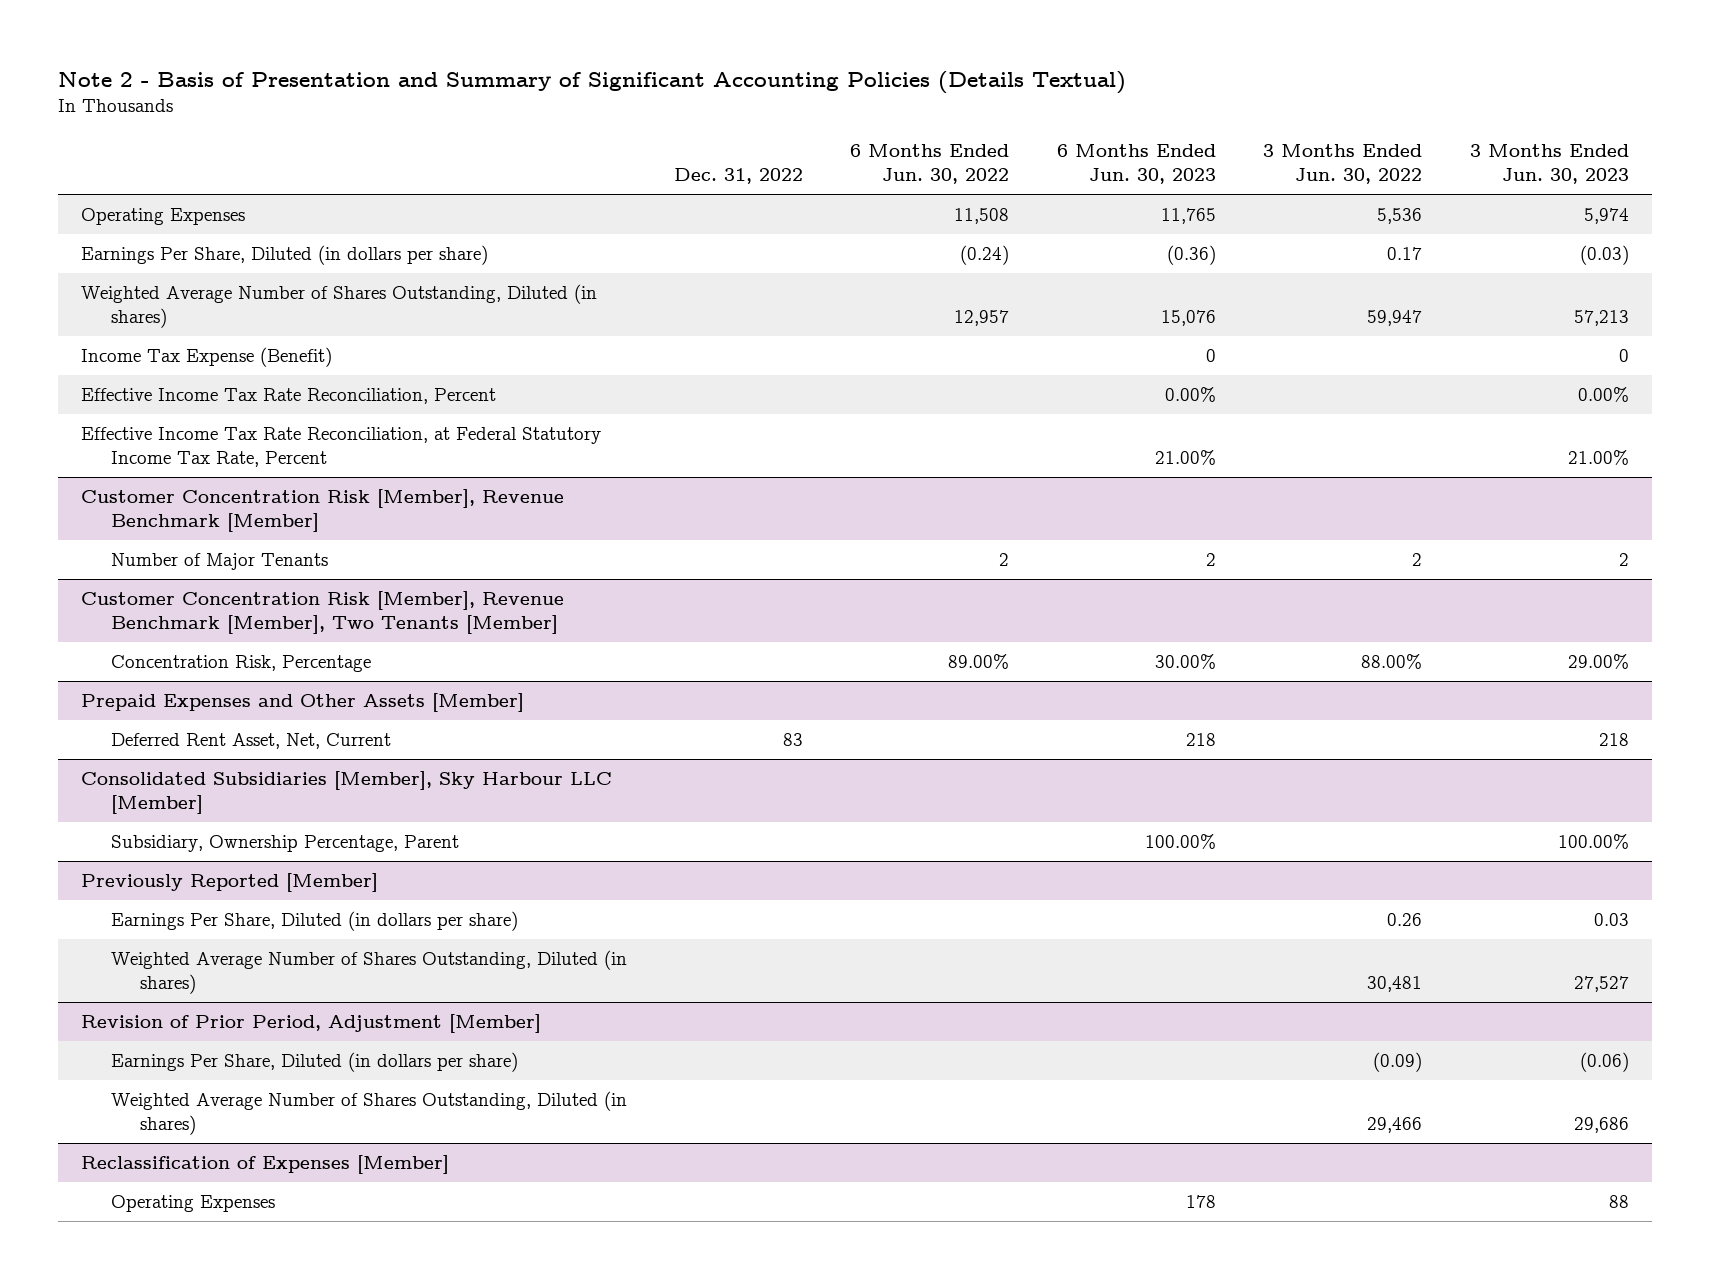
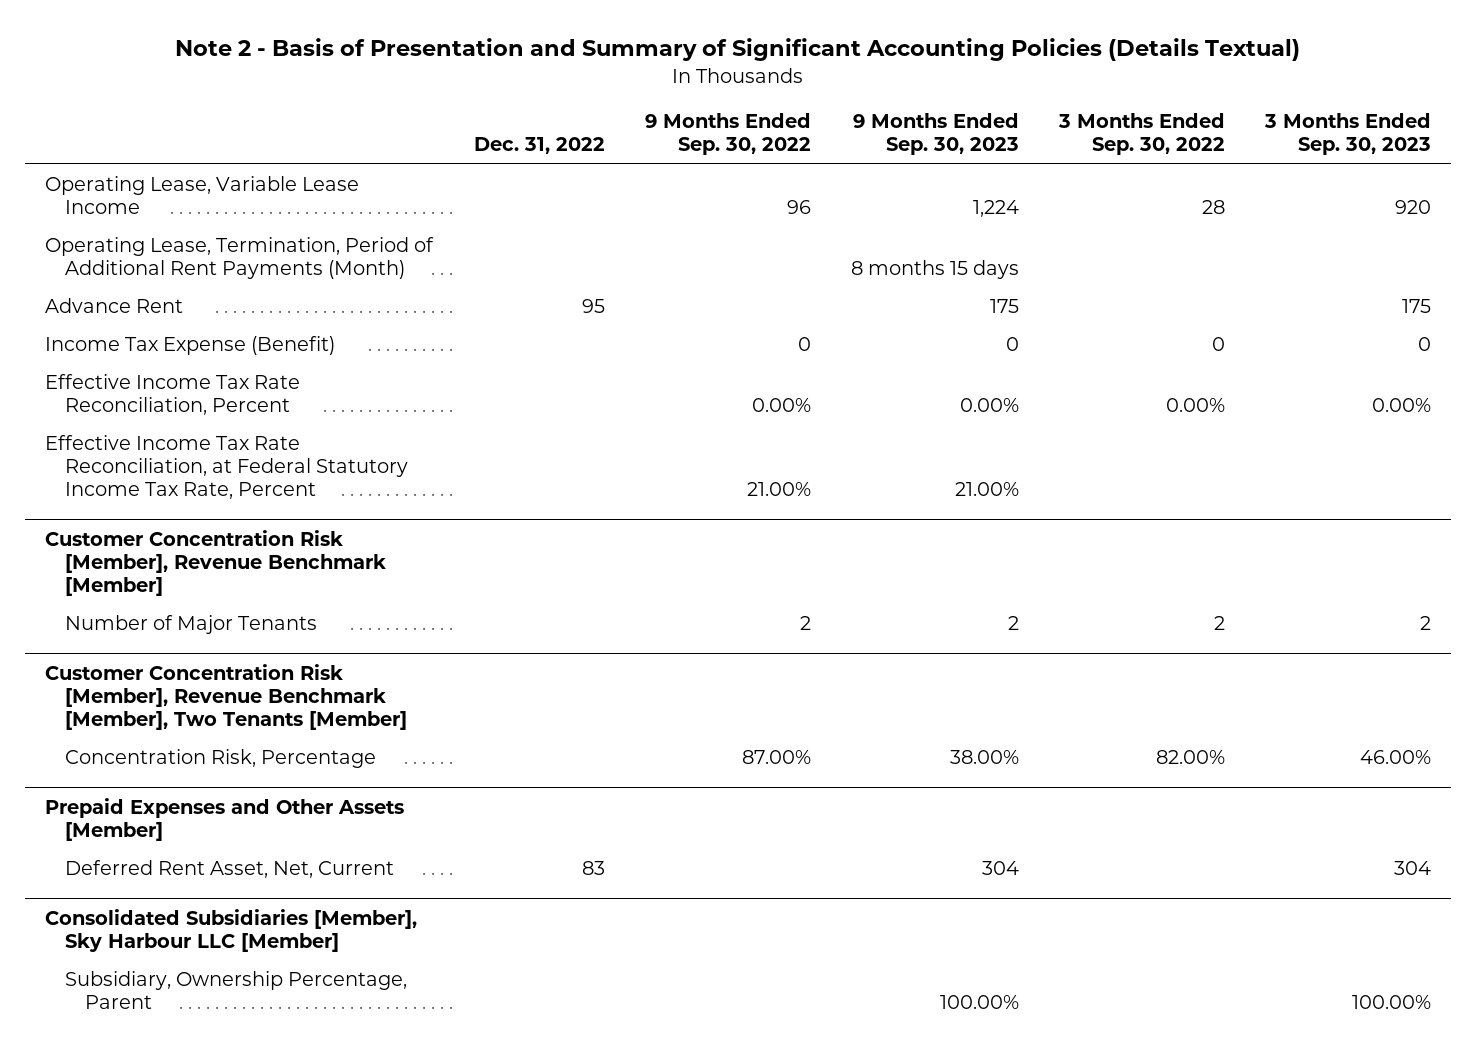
- | Dec. 31, 2022 | 6 Months Ended Jun. 30, 2022 | 6 Months Ended Jun. 30, 2023 | 3 Months Ended Jun. 30, 2022 | 3 Months Ended Jun. 30, 2023
+ | Dec. 31, 2022 | 9 Months Ended Sep. 30, 2022 | 9 Months Ended Sep. 30, 2023 | 3 Months Ended Sep. 30, 2022 | 3 Months Ended Sep. 30, 2023
- Operating Expenses | | 11,508 | 11,765 | 5,536 | 5,974
- Earnings Per Share, Diluted (in dollars per share) | | (0.24) | (0.36) | 0.17 | (0.03)
- Weighted Average Number of Shares Outstanding, Diluted (in shares) | | 12,957 | 15,076 | 59,947 | 57,213
+ Operating Lease, Variable Lease Income | | 96 | 1,224 | 28 | 920
+ Operating Lease, Termination, Period of Additional Rent Payments (Month) | | | 8 months 15 days | |
+ Advance Rent | 95 | | 175 | | 175
- Previously Reported [Member]
- Earnings Per Share, Diluted (in dollars per share) | | | | 0.26 | 0.03
- Weighted Average Number of Shares Outstanding, Diluted (in shares) | | | | 30,481 | 27,527
- Revision of Prior Period, Adjustment [Member]
- Earnings Per Share, Diluted (in dollars per share) | | | | (0.09) | (0.06)
- Weighted Average Number of Shares Outstanding, Diluted (in shares) | | | | 29,466 | 29,686
- Reclassification of Expenses [Member]
- Operating Expenses | | | 178 | | 88

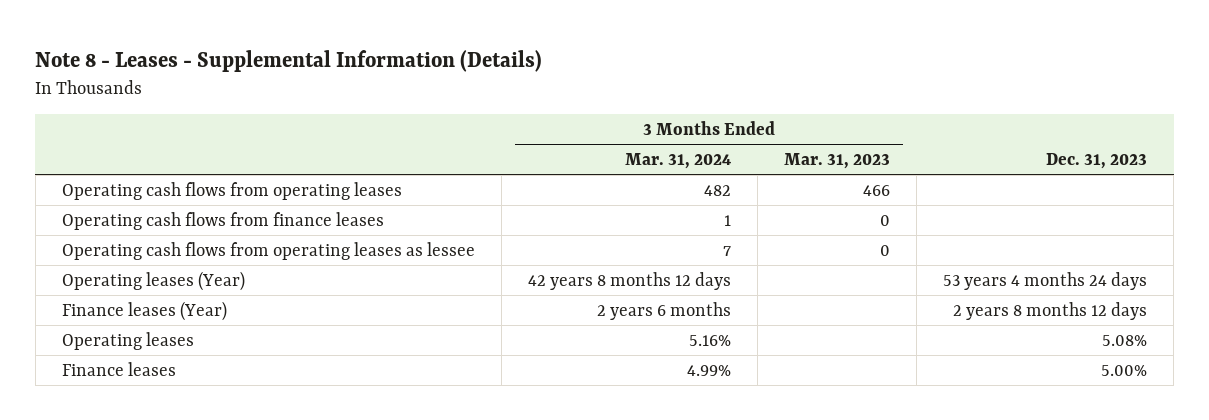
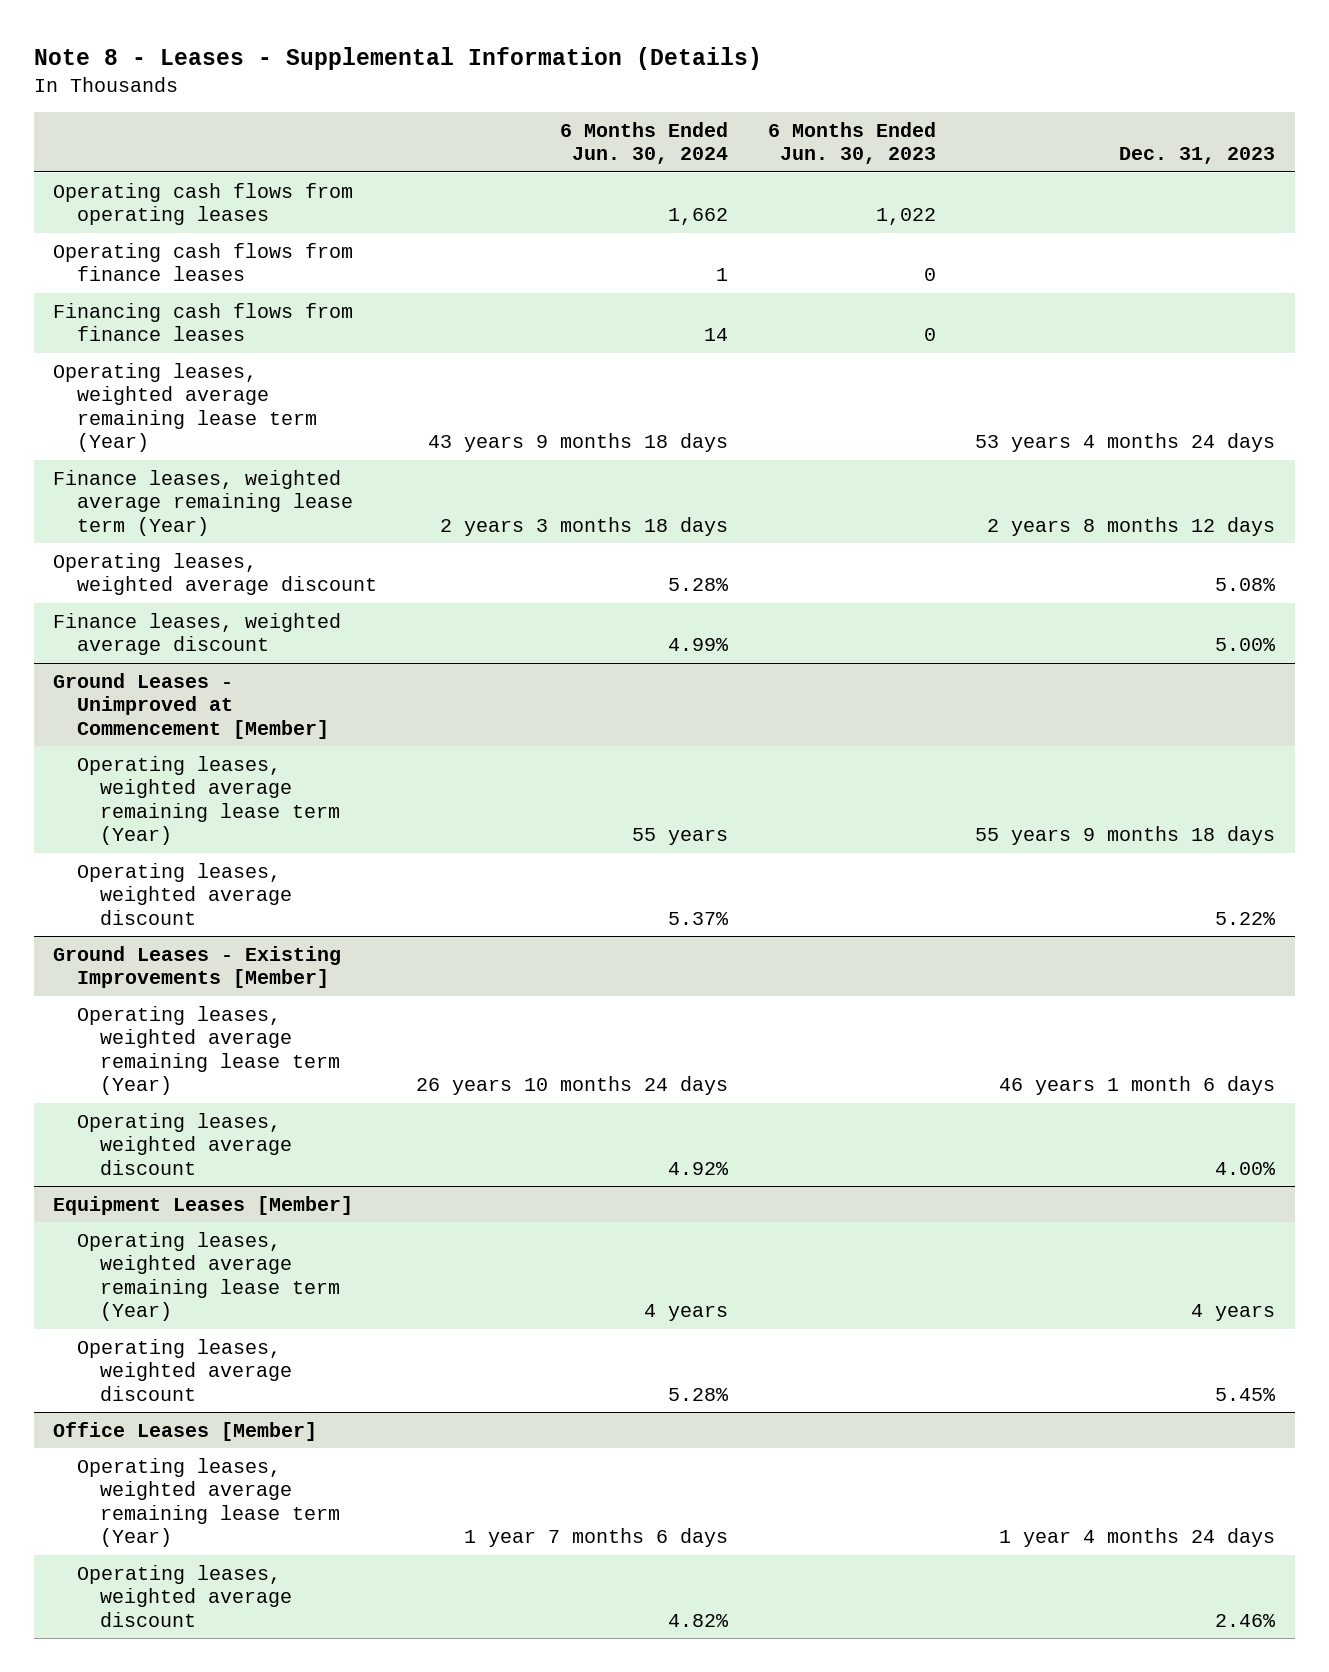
- | 3 Months Ended Mar. 31, 2024 | 3 Months Ended Mar. 31, 2023 | Dec. 31, 2023
+ | 6 Months Ended Jun. 30, 2024 | 6 Months Ended Jun. 30, 2023 | Dec. 31, 2023
- Operating cash flows from operating leases as lessee | 7 | 0 |
- Operating leases (Year) | 42 years 8 months 12 days | | 53 years 4 months 24 days
- Finance leases (Year) | 2 years 6 months | | 2 years 8 months 12 days
- Operating leases | 5.16% | | 5.08%
- Finance leases | 4.99% | | 5.00%
+ Financing cash flows from finance leases | 14 | 0 |
+ Operating leases, weighted average remaining lease term (Year) | 43 years 9 months 18 days | | 53 years 4 months 24 days
+ Finance leases, weighted average remaining lease term (Year) | 2 years 3 months 18 days | | 2 years 8 months 12 days
+ Operating leases, weighted average discount | 5.28% | | 5.08%
+ Finance leases, weighted average discount | 4.99% | | 5.00%
+ Ground Leases - Unimproved at Commencement [Member]
+ Operating leases, weighted average remaining lease term (Year) | 55 years | | 55 years 9 months 18 days
+ Operating leases, weighted average discount | 5.37% | | 5.22%
+ Ground Leases - Existing Improvements [Member]
+ Operating leases, weighted average remaining lease term (Year) | 26 years 10 months 24 days | | 46 years 1 month 6 days
+ Operating leases, weighted average discount | 4.92% | | 4.00%
+ Equipment Leases [Member]
+ Operating leases, weighted average remaining lease term (Year) | 4 years | | 4 years
+ Operating leases, weighted average discount | 5.28% | | 5.45%
+ Office Leases [Member]
+ Operating leases, weighted average remaining lease term (Year) | 1 year 7 months 6 days | | 1 year 4 months 24 days
+ Operating leases, weighted average discount | 4.82% | | 2.46%

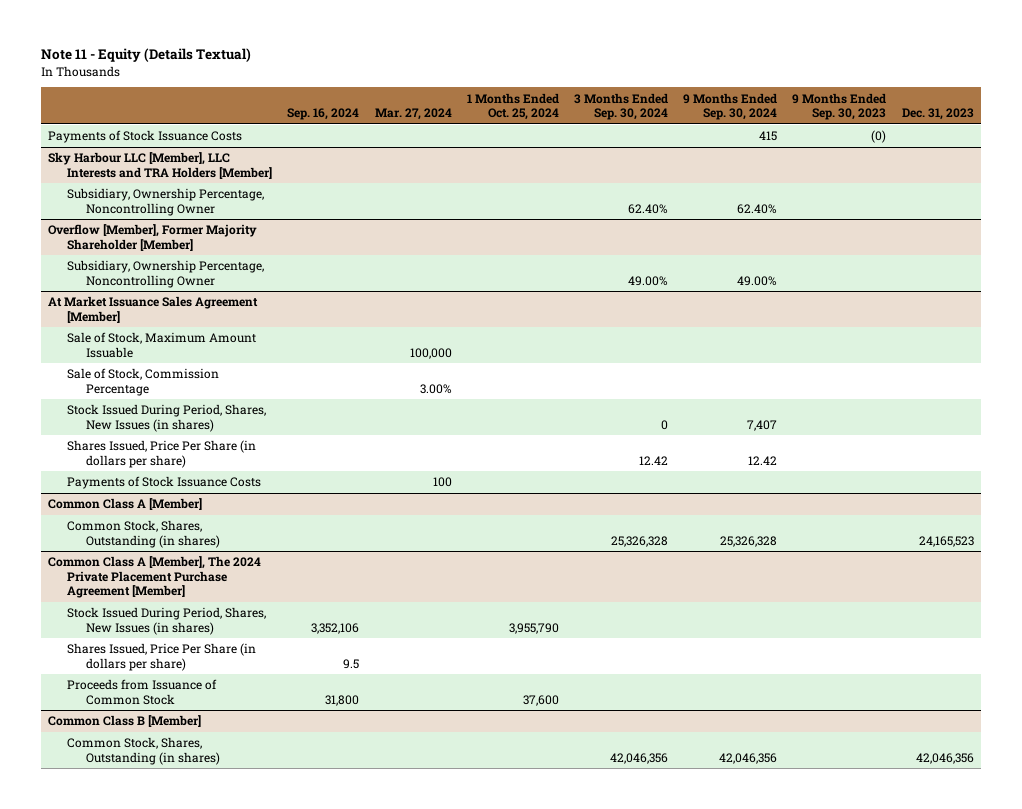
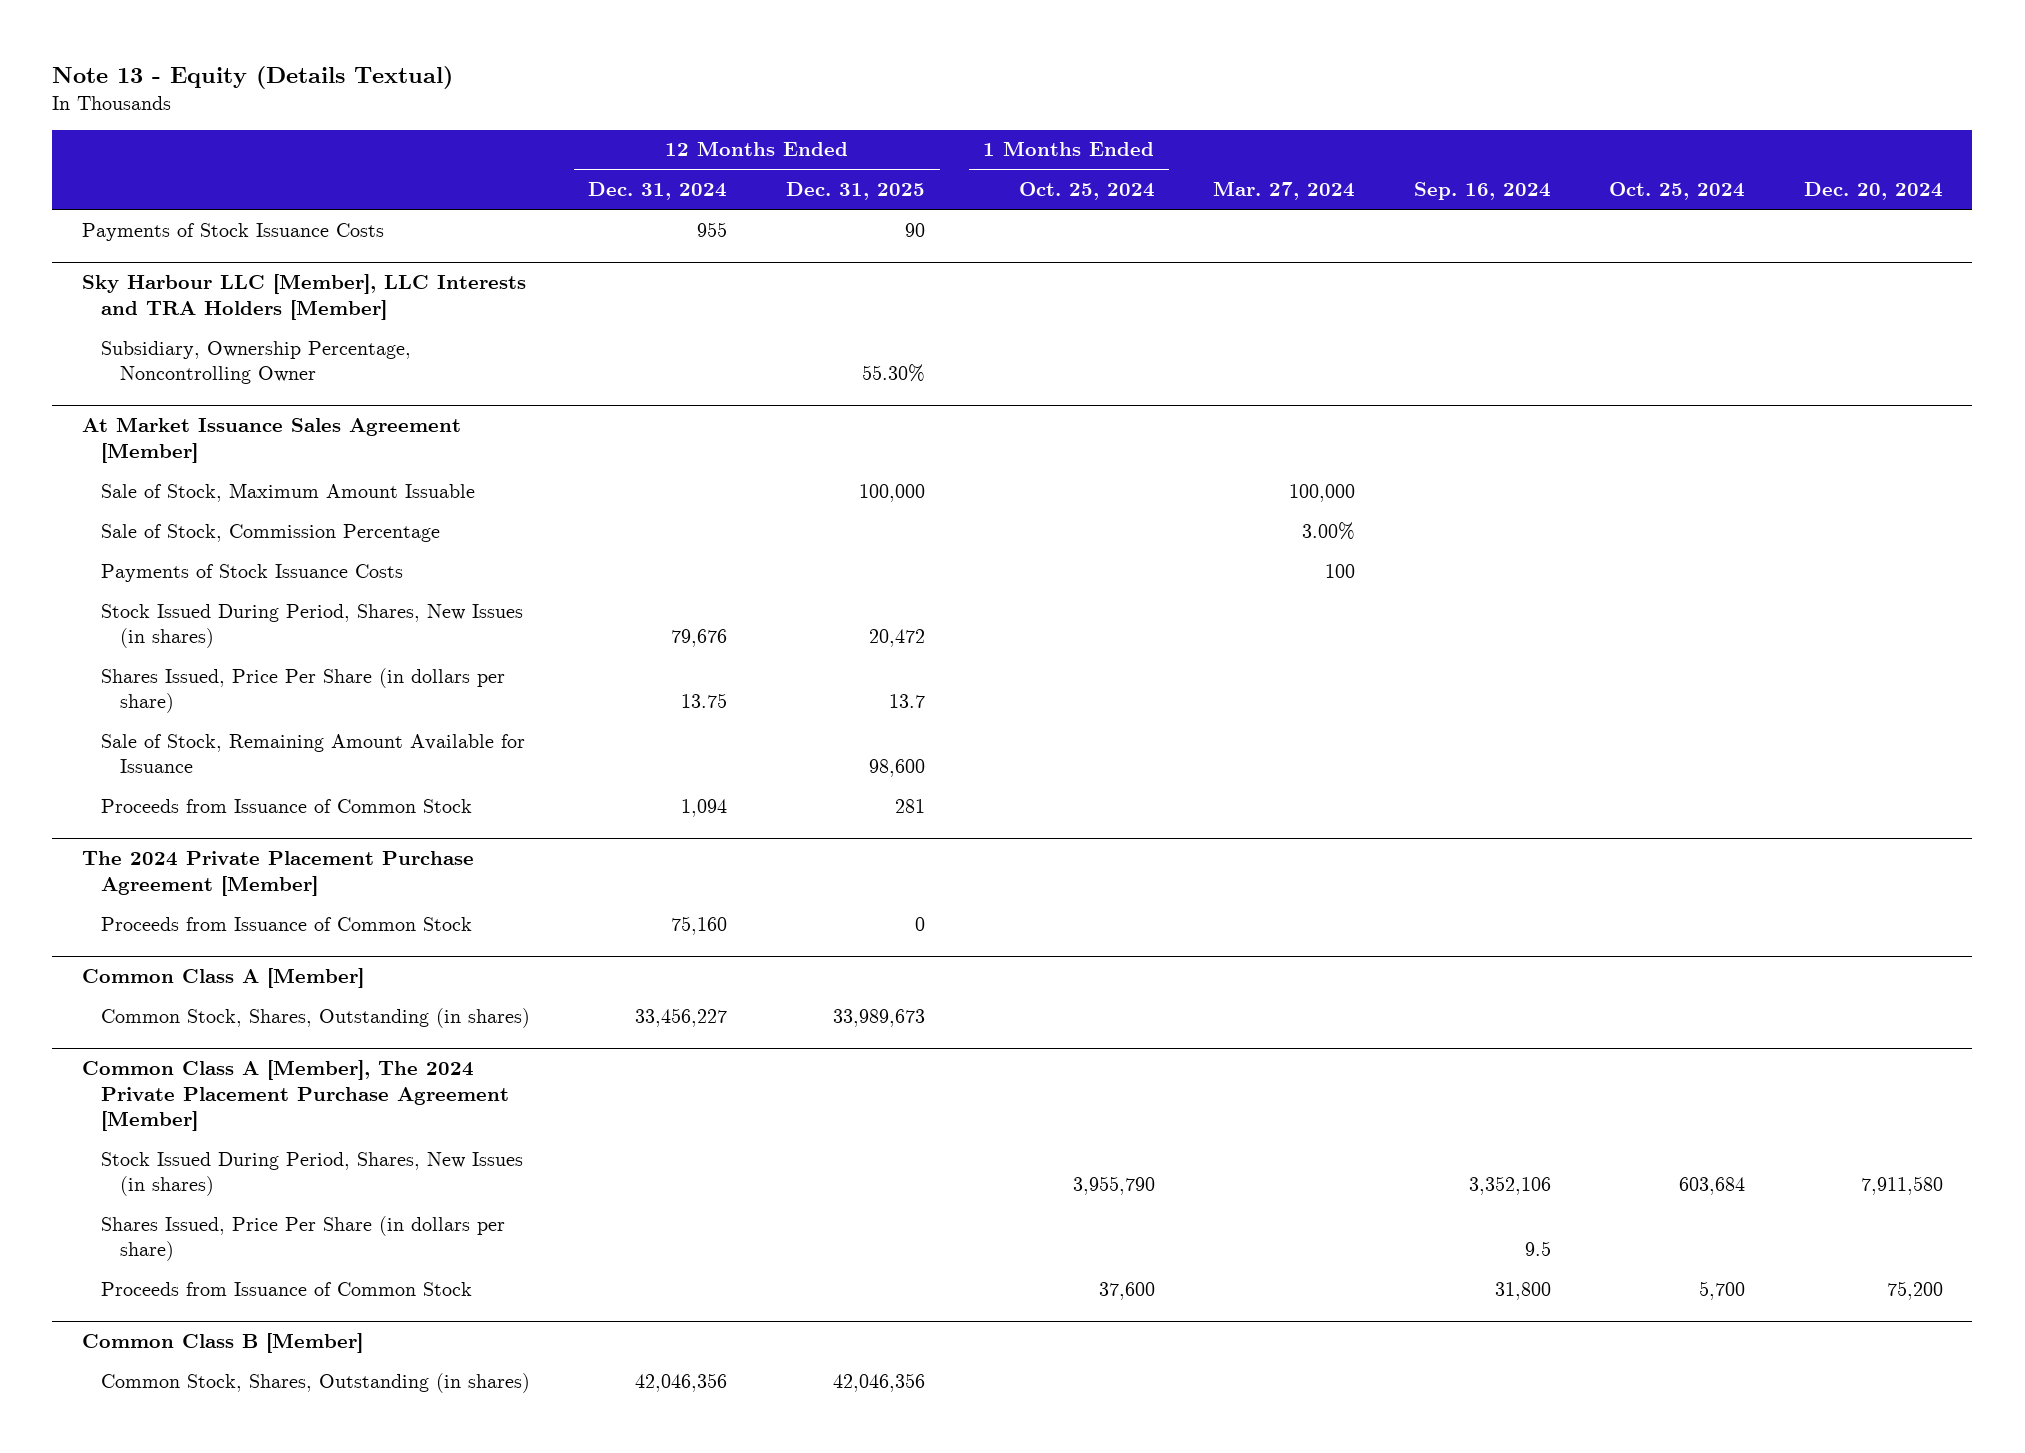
- Note 11 - Equity (Details Textual)
+ Note 13 - Equity (Details Textual)
- | Sep. 16, 2024 | Mar. 27, 2024 | 1 Months Ended Oct. 25, 2024 | 3 Months Ended Sep. 30, 2024 | 9 Months Ended Sep. 30, 2024 | 9 Months Ended Sep. 30, 2023 | Dec. 31, 2023
+ | 12 Months Ended Dec. 31, 2024 | 12 Months Ended Dec. 31, 2025 | 1 Months Ended Oct. 25, 2024 | Mar. 27, 2024 | Sep. 16, 2024 | Oct. 25, 2024 | Dec. 20, 2024
- Overflow [Member], Former Majority Shareholder [Member]
- Subsidiary, Ownership Percentage, Noncontrolling Owner | | | | 49.00% | 49.00% | |
@ At Market Issuance Sales Agreement [Member]
moved up: Payments of Stock Issuance Costs | | | | 100 | | |
+ Sale of Stock, Remaining Amount Available for Issuance | | 98,600 | | | | |
+ Proceeds from Issuance of Common Stock | 1,094 | 281 | | | | |
+ The 2024 Private Placement Purchase Agreement [Member]
+ Proceeds from Issuance of Common Stock | 75,160 | 0 | | | | |

